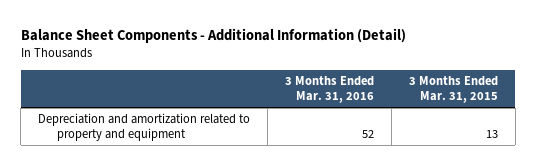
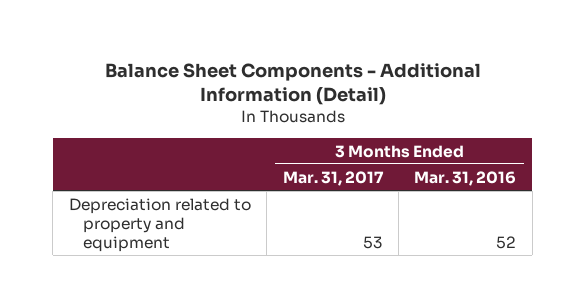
- | 3 Months Ended Mar. 31, 2016 | 3 Months Ended Mar. 31, 2015
+ | 3 Months Ended Mar. 31, 2017 | 3 Months Ended Mar. 31, 2016
- Depreciation and amortization related to property and equipment | 52 | 13
+ Depreciation related to property and equipment | 53 | 52

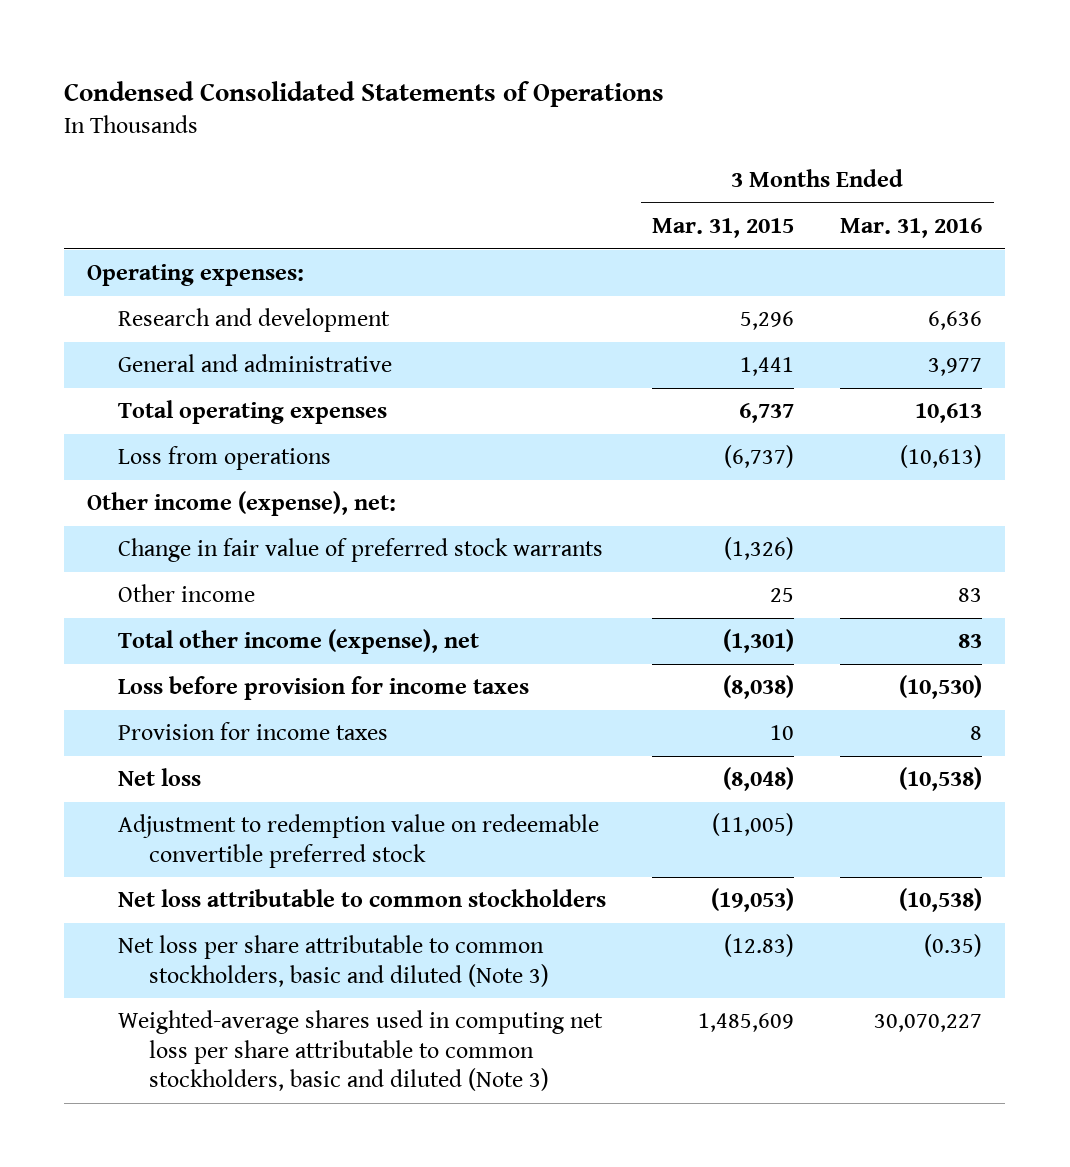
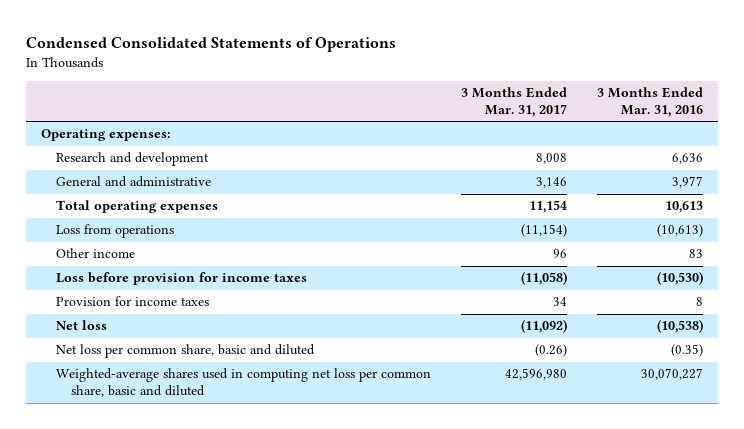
- | 3 Months Ended Mar. 31, 2015 | 3 Months Ended Mar. 31, 2016
+ | 3 Months Ended Mar. 31, 2017 | 3 Months Ended Mar. 31, 2016
- Other income (expense), net:
- Change in fair value of preferred stock warrants | (1,326) |
- Total other income (expense), net | (1,301) | 83
- Adjustment to redemption value on redeemable convertible preferred stock | (11,005) |
- Net loss attributable to common stockholders | (19,053) | (10,538)
- Net loss per share attributable to common stockholders, basic and diluted (Note 3) | (12.83) | (0.35)
- Weighted-average shares used in computing net loss per share attributable to common stockholders, basic and diluted (Note 3) | 1,485,609 | 30,070,227
+ Net loss per common share, basic and diluted | (0.26) | (0.35)
+ Weighted-average shares used in computing net loss per common share, basic and diluted | 42,596,980 | 30,070,227

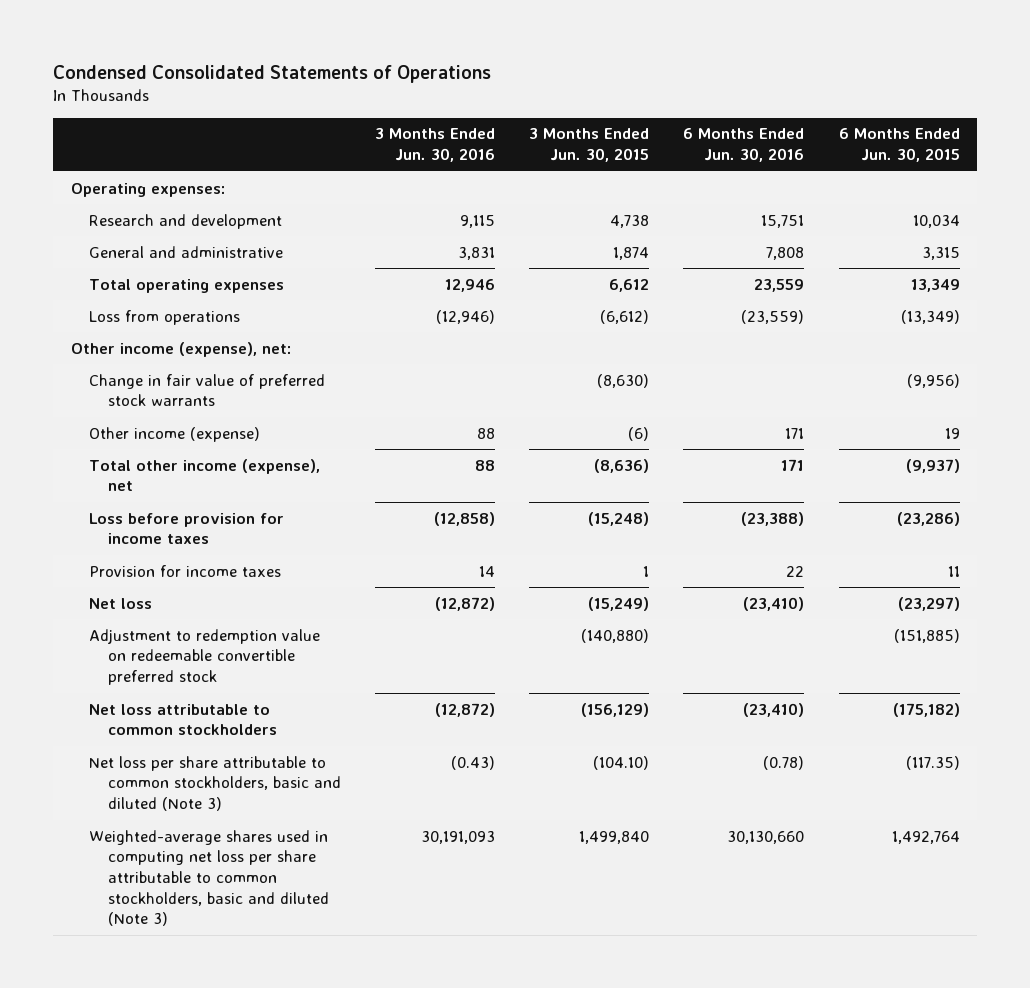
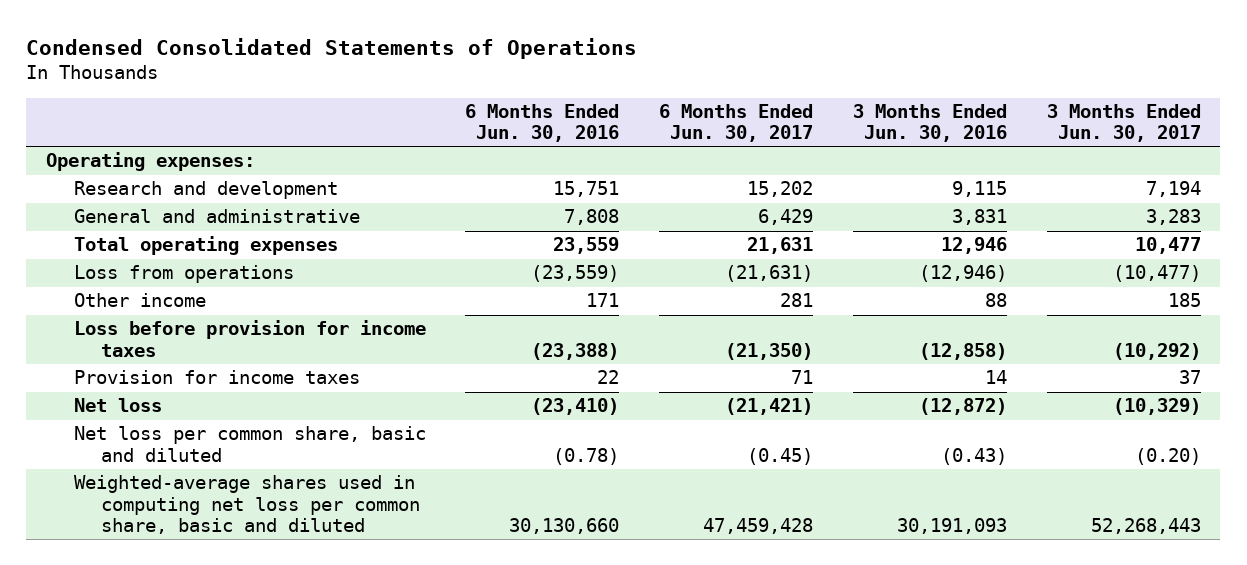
- | 3 Months Ended Jun. 30, 2016 | 3 Months Ended Jun. 30, 2015 | 6 Months Ended Jun. 30, 2016 | 6 Months Ended Jun. 30, 2015
+ | 6 Months Ended Jun. 30, 2016 | 6 Months Ended Jun. 30, 2017 | 3 Months Ended Jun. 30, 2016 | 3 Months Ended Jun. 30, 2017
- Other income (expense), net:
- Change in fair value of preferred stock warrants | | (8,630) | | (9,956)
- Other income (expense) | 88 | (6) | 171 | 19
- Total other income (expense), net | 88 | (8,636) | 171 | (9,937)
+ Other income | 171 | 281 | 88 | 185
- Adjustment to redemption value on redeemable convertible preferred stock | | (140,880) | | (151,885)
- Net loss attributable to common stockholders | (12,872) | (156,129) | (23,410) | (175,182)
- Net loss per share attributable to common stockholders, basic and diluted (Note 3) | (0.43) | (104.10) | (0.78) | (117.35)
- Weighted-average shares used in computing net loss per share attributable to common stockholders, basic and diluted (Note 3) | 30,191,093 | 1,499,840 | 30,130,660 | 1,492,764
+ Net loss per common share, basic and diluted | (0.78) | (0.45) | (0.43) | (0.20)
+ Weighted-average shares used in computing net loss per common share, basic and diluted | 30,130,660 | 47,459,428 | 30,191,093 | 52,268,443

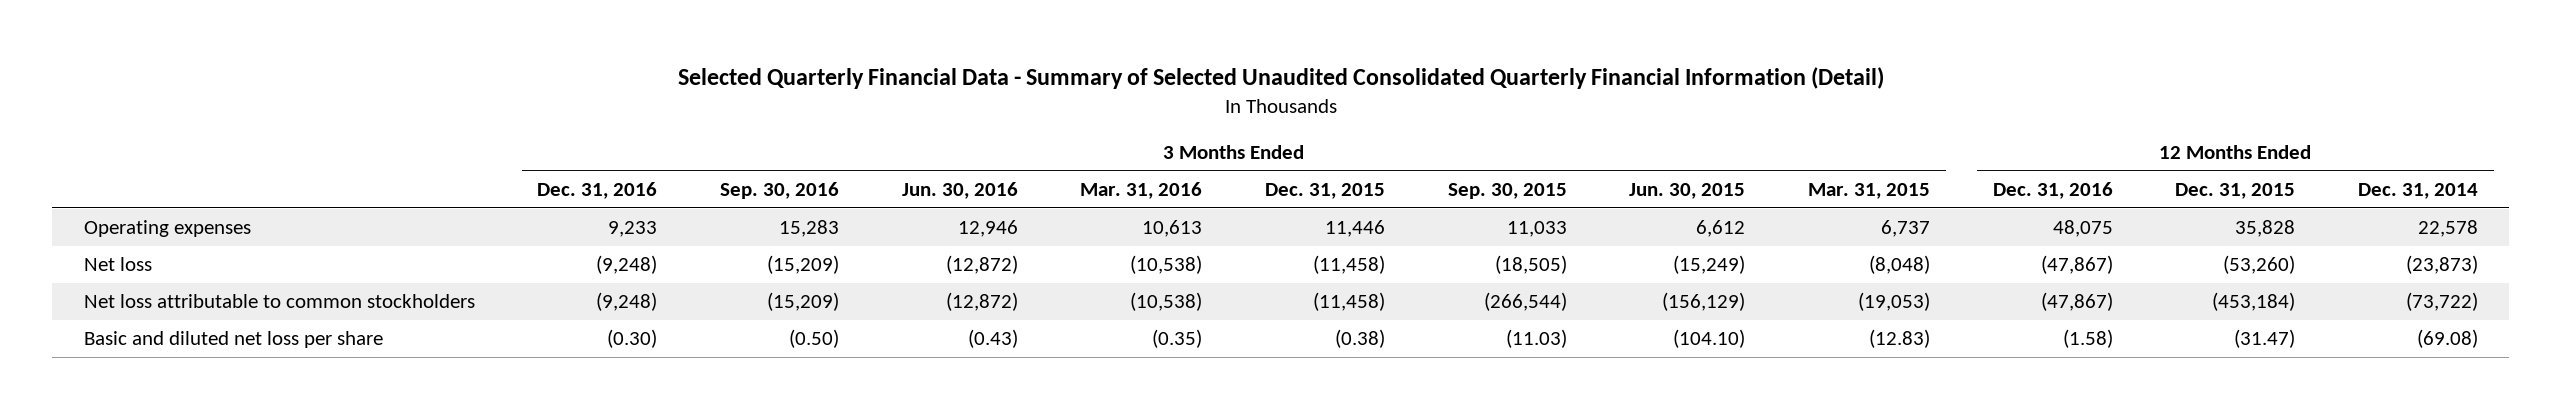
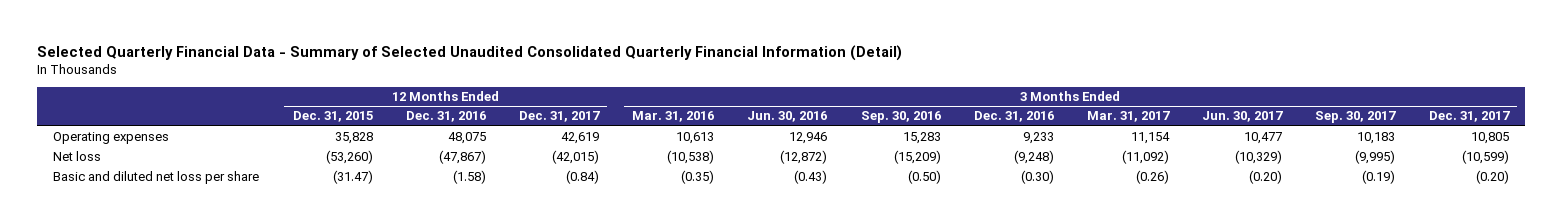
- | 3 Months Ended Dec. 31, 2016 | 3 Months Ended Sep. 30, 2016 | 3 Months Ended Jun. 30, 2016 | 3 Months Ended Mar. 31, 2016 | 3 Months Ended Dec. 31, 2015 | 3 Months Ended Sep. 30, 2015 | 3 Months Ended Jun. 30, 2015 | 3 Months Ended Mar. 31, 2015 | 12 Months Ended Dec. 31, 2016 | 12 Months Ended Dec. 31, 2015 | 12 Months Ended Dec. 31, 2014
+ | 12 Months Ended Dec. 31, 2015 | 12 Months Ended Dec. 31, 2016 | 12 Months Ended Dec. 31, 2017 | 3 Months Ended Mar. 31, 2016 | 3 Months Ended Jun. 30, 2016 | 3 Months Ended Sep. 30, 2016 | 3 Months Ended Dec. 31, 2016 | 3 Months Ended Mar. 31, 2017 | 3 Months Ended Jun. 30, 2017 | 3 Months Ended Sep. 30, 2017 | 3 Months Ended Dec. 31, 2017
- Net loss attributable to common stockholders | (9,248) | (15,209) | (12,872) | (10,538) | (11,458) | (266,544) | (156,129) | (19,053) | (47,867) | (453,184) | (73,722)

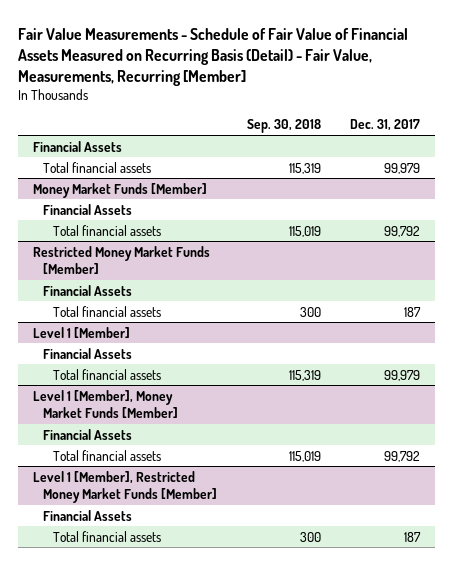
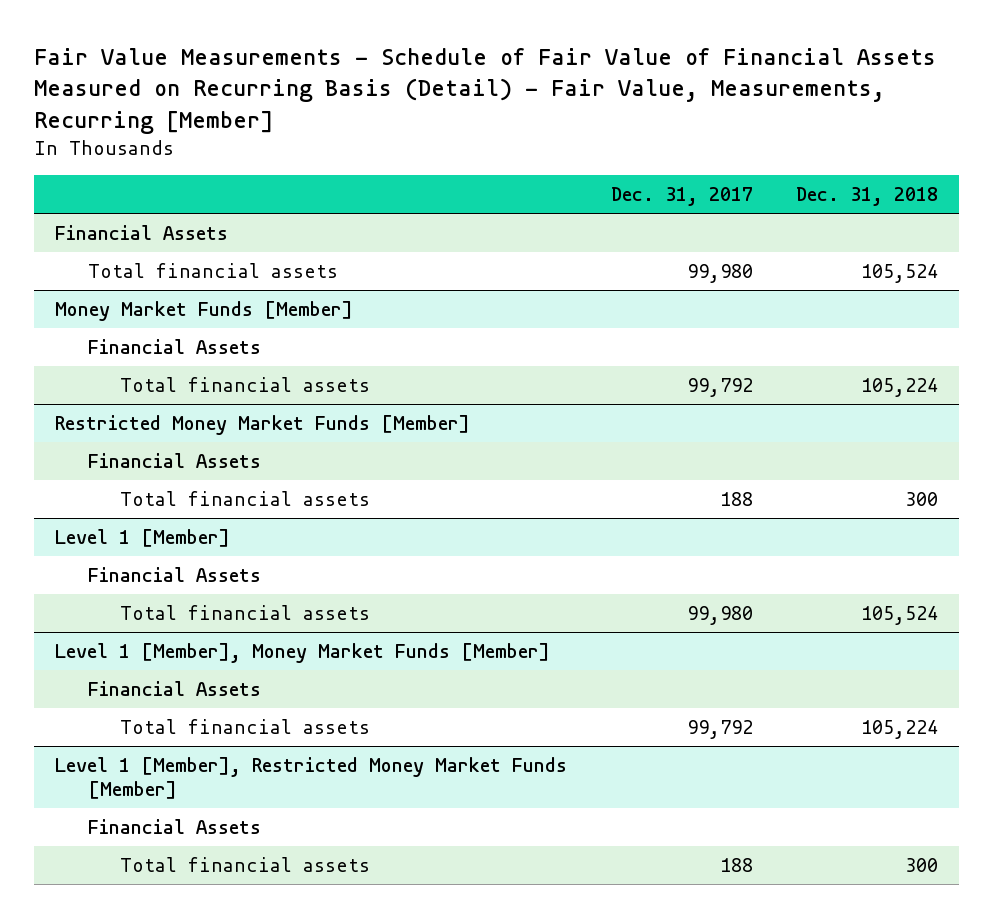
- | Sep. 30, 2018 | Dec. 31, 2017
+ | Dec. 31, 2017 | Dec. 31, 2018
- Total financial assets | 115,319 | 99,979
+ Total financial assets | 99,980 | 105,524
@ Restricted Money Market Funds [Member]
- Total financial assets | 300 | 187
+ Total financial assets | 188 | 300
@ Level 1 [Member]
- Total financial assets | 115,319 | 99,979
+ Total financial assets | 99,980 | 105,524
@ Level 1 [Member], Restricted Money Market Funds [Member]
- Total financial assets | 300 | 187
+ Total financial assets | 188 | 300

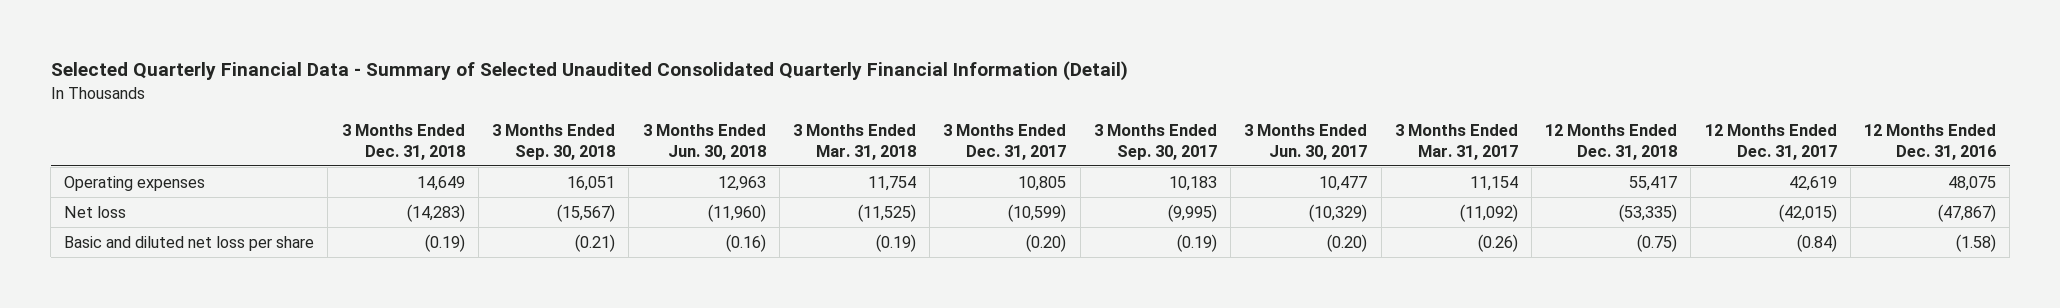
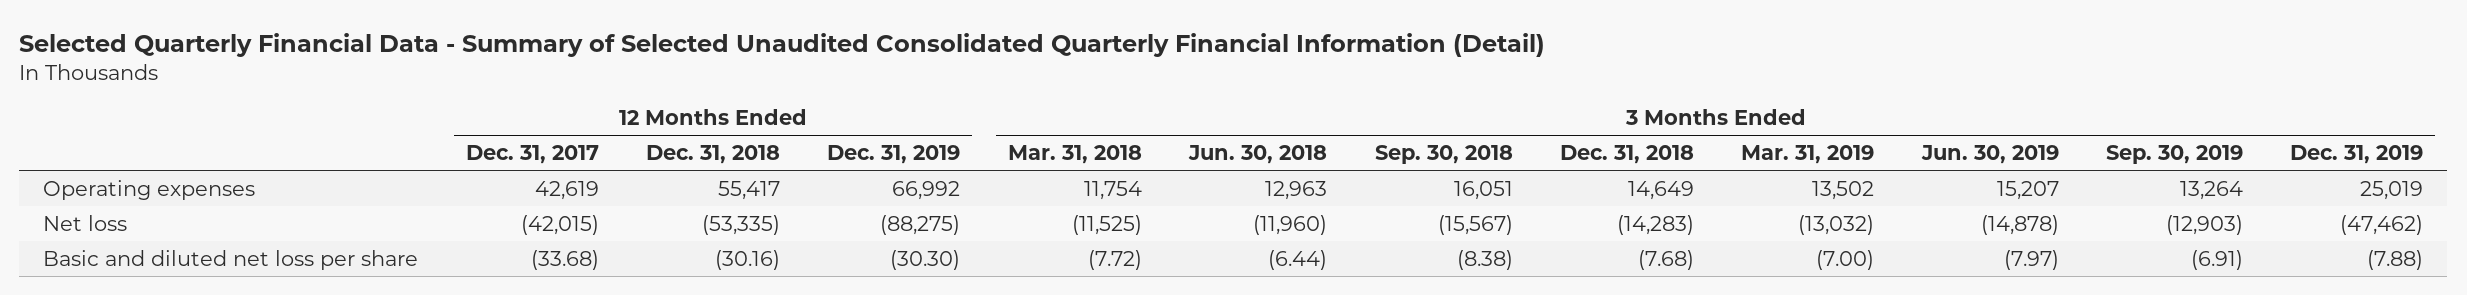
- | 3 Months Ended Dec. 31, 2018 | 3 Months Ended Sep. 30, 2018 | 3 Months Ended Jun. 30, 2018 | 3 Months Ended Mar. 31, 2018 | 3 Months Ended Dec. 31, 2017 | 3 Months Ended Sep. 30, 2017 | 3 Months Ended Jun. 30, 2017 | 3 Months Ended Mar. 31, 2017 | 12 Months Ended Dec. 31, 2018 | 12 Months Ended Dec. 31, 2017 | 12 Months Ended Dec. 31, 2016
+ | 12 Months Ended Dec. 31, 2017 | 12 Months Ended Dec. 31, 2018 | 12 Months Ended Dec. 31, 2019 | 3 Months Ended Mar. 31, 2018 | 3 Months Ended Jun. 30, 2018 | 3 Months Ended Sep. 30, 2018 | 3 Months Ended Dec. 31, 2018 | 3 Months Ended Mar. 31, 2019 | 3 Months Ended Jun. 30, 2019 | 3 Months Ended Sep. 30, 2019 | 3 Months Ended Dec. 31, 2019
- Basic and diluted net loss per share | (0.19) | (0.21) | (0.16) | (0.19) | (0.20) | (0.19) | (0.20) | (0.26) | (0.75) | (0.84) | (1.58)
+ Basic and diluted net loss per share | (33.68) | (30.16) | (30.30) | (7.72) | (6.44) | (8.38) | (7.68) | (7.00) | (7.97) | (6.91) | (7.88)

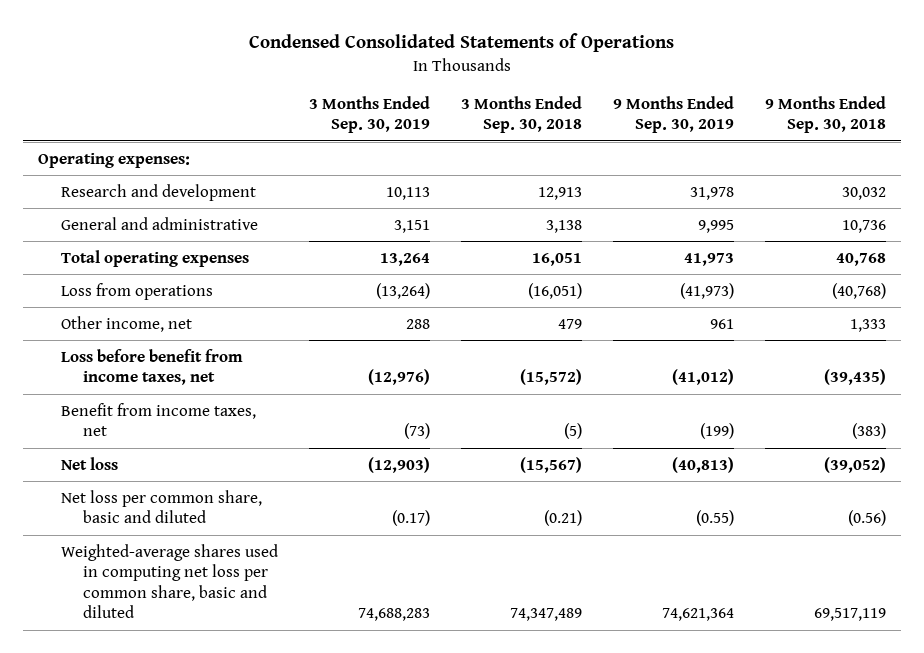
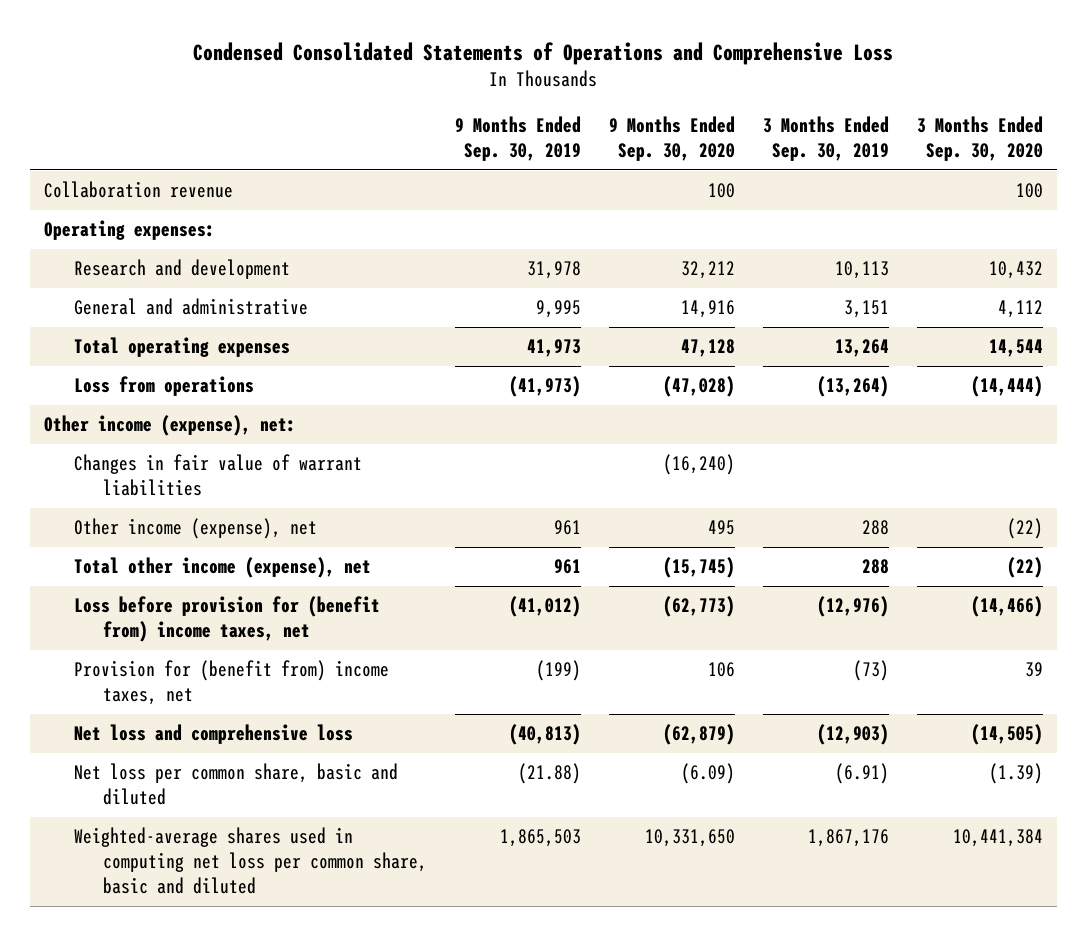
- Condensed Consolidated Statements of Operations
+ Condensed Consolidated Statements of Operations and Comprehensive Loss
- | 3 Months Ended Sep. 30, 2019 | 3 Months Ended Sep. 30, 2018 | 9 Months Ended Sep. 30, 2019 | 9 Months Ended Sep. 30, 2018
+ | 9 Months Ended Sep. 30, 2019 | 9 Months Ended Sep. 30, 2020 | 3 Months Ended Sep. 30, 2019 | 3 Months Ended Sep. 30, 2020
+ Collaboration revenue | | 100 | | 100
- Other income, net | 288 | 479 | 961 | 1,333
- Loss before benefit from income taxes, net | (12,976) | (15,572) | (41,012) | (39,435)
- Benefit from income taxes, net | (73) | (5) | (199) | (383)
- Net loss | (12,903) | (15,567) | (40,813) | (39,052)
- Net loss per common share, basic and diluted | (0.17) | (0.21) | (0.55) | (0.56)
- Weighted-average shares used in computing net loss per common share, basic and diluted | 74,688,283 | 74,347,489 | 74,621,364 | 69,517,119
+ Other income (expense), net:
+ Changes in fair value of warrant liabilities | | (16,240) | |
+ Other income (expense), net | 961 | 495 | 288 | (22)
+ Total other income (expense), net | 961 | (15,745) | 288 | (22)
+ Loss before provision for (benefit from) income taxes, net | (41,012) | (62,773) | (12,976) | (14,466)
+ Provision for (benefit from) income taxes, net | (199) | 106 | (73) | 39
+ Net loss and comprehensive loss | (40,813) | (62,879) | (12,903) | (14,505)
+ Net loss per common share, basic and diluted | (21.88) | (6.09) | (6.91) | (1.39)
+ Weighted-average shares used in computing net loss per common share, basic and diluted | 1,865,503 | 10,331,650 | 1,867,176 | 10,441,384

